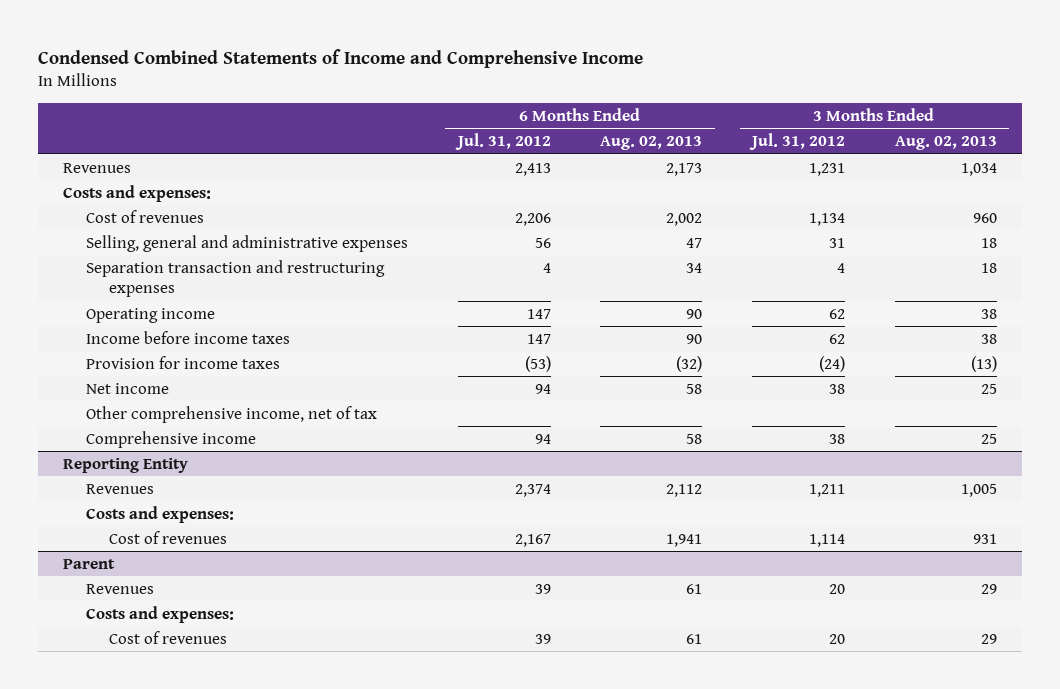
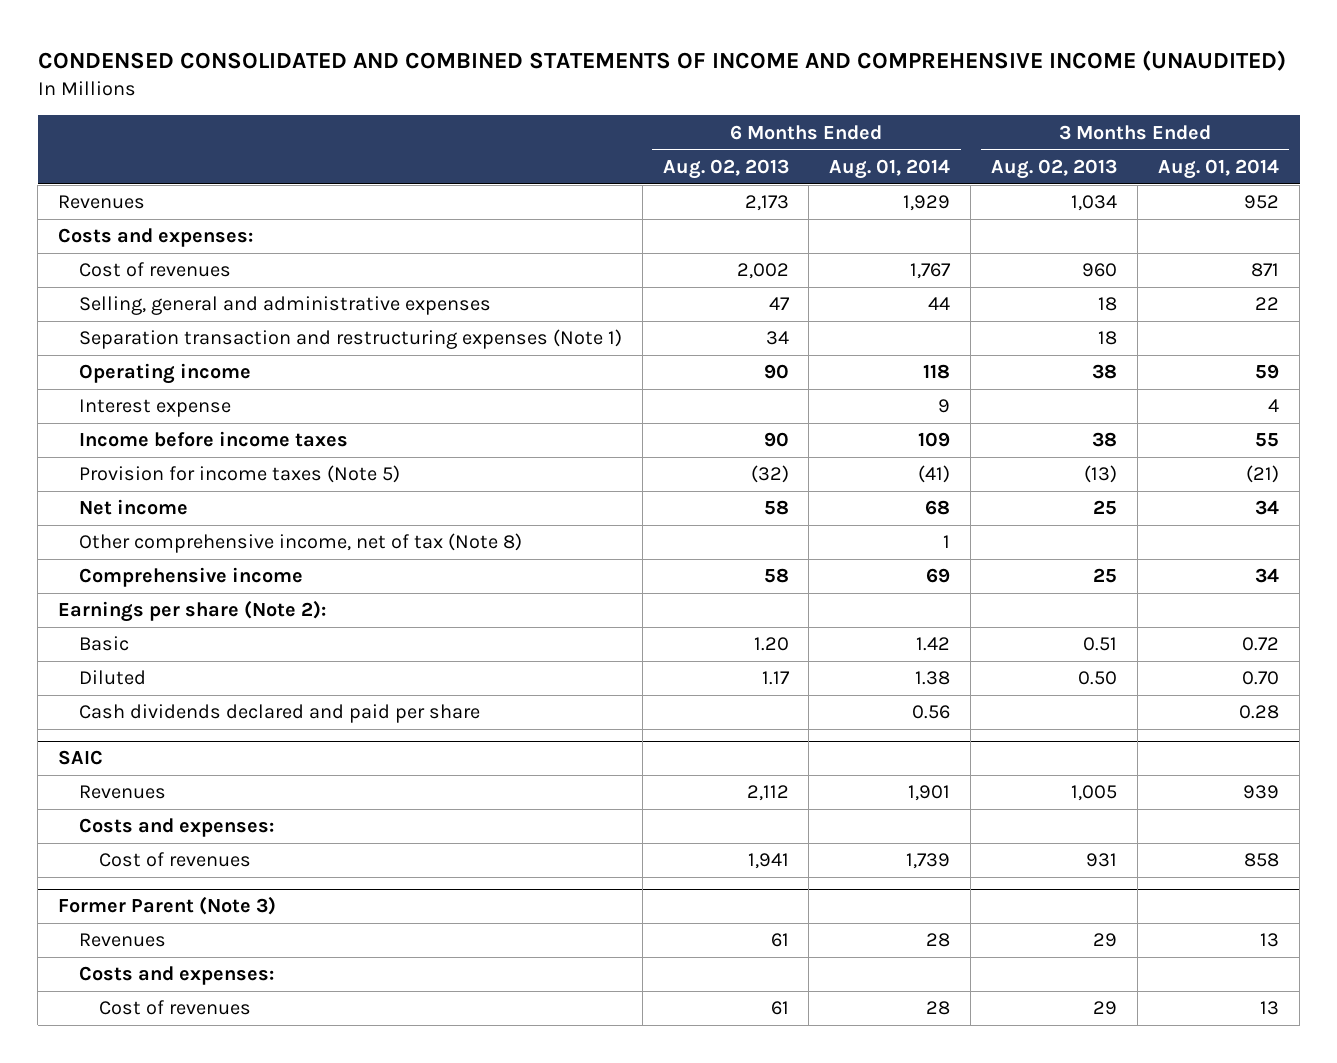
- Condensed Combined Statements of Income and Comprehensive Income
+ CONDENSED CONSOLIDATED AND COMBINED STATEMENTS OF INCOME AND COMPREHENSIVE INCOME (UNAUDITED)
- | 6 Months Ended Jul. 31, 2012 | 6 Months Ended Aug. 02, 2013 | 3 Months Ended Jul. 31, 2012 | 3 Months Ended Aug. 02, 2013
+ | 6 Months Ended Aug. 02, 2013 | 6 Months Ended Aug. 01, 2014 | 3 Months Ended Aug. 02, 2013 | 3 Months Ended Aug. 01, 2014
- Separation transaction and restructuring expenses | 4 | 34 | 4 | 18
+ Separation transaction and restructuring expenses (Note 1) | 34 | | 18 |
+ Interest expense | | 9 | | 4
- Provision for income taxes | (53) | (32) | (24) | (13)
+ Provision for income taxes (Note 5) | (32) | (41) | (13) | (21)
- Other comprehensive income, net of tax
+ Other comprehensive income, net of tax (Note 8) | | 1 | |
- Reporting Entity
+ Earnings per share (Note 2):
+ Basic | 1.20 | 1.42 | 0.51 | 0.72
+ Diluted | 1.17 | 1.38 | 0.50 | 0.70
+ Cash dividends declared and paid per share | | 0.56 | | 0.28
+ SAIC
- Parent
+ Former Parent (Note 3)

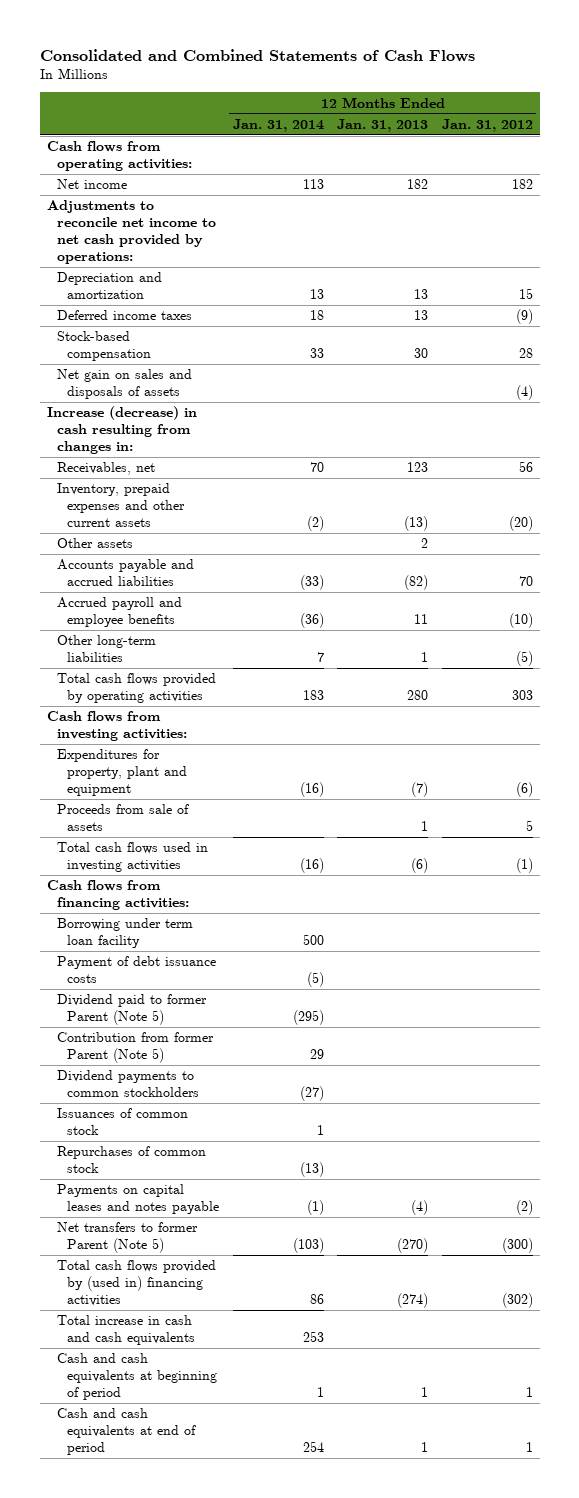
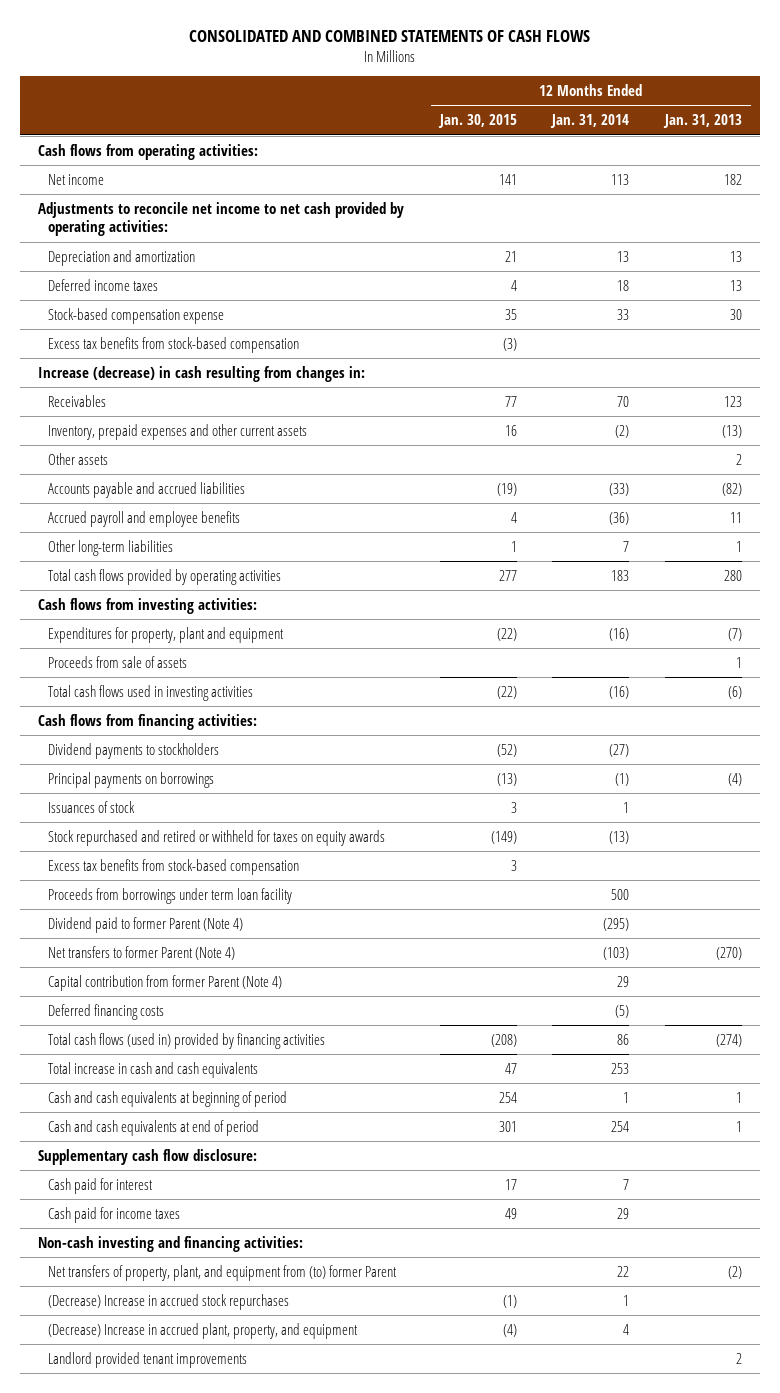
- Consolidated and Combined Statements of Cash Flows
+ CONSOLIDATED AND COMBINED STATEMENTS OF CASH FLOWS
- | 12 Months Ended Jan. 31, 2014 | 12 Months Ended Jan. 31, 2013 | 12 Months Ended Jan. 31, 2012
+ | 12 Months Ended Jan. 30, 2015 | 12 Months Ended Jan. 31, 2014 | 12 Months Ended Jan. 31, 2013
- Adjustments to reconcile net income to net cash provided by operations:
+ Adjustments to reconcile net income to net cash provided by operating activities:
- Stock-based compensation | 33 | 30 | 28
- Net gain on sales and disposals of assets | | | (4)
+ Stock-based compensation expense | 35 | 33 | 30
+ Excess tax benefits from stock-based compensation | (3) | |
- Receivables, net | 70 | 123 | 56
+ Receivables | 77 | 70 | 123
- Borrowing under term loan facility | 500 | |
- Payment of debt issuance costs | (5) | |
- Dividend paid to former Parent (Note 5) | (295) | |
- Contribution from former Parent (Note 5) | 29 | |
- Dividend payments to common stockholders | (27) | |
- Issuances of common stock | 1 | |
- Repurchases of common stock | (13) | |
- Payments on capital leases and notes payable | (1) | (4) | (2)
- Net transfers to former Parent (Note 5) | (103) | (270) | (300)
- Total cash flows provided by (used in) financing activities | 86 | (274) | (302)
+ Dividend payments to stockholders | (52) | (27) |
+ Principal payments on borrowings | (13) | (1) | (4)
+ Issuances of stock | 3 | 1 |
+ Stock repurchased and retired or withheld for taxes on equity awards | (149) | (13) |
+ Excess tax benefits from stock-based compensation | 3 | |
+ Proceeds from borrowings under term loan facility | | 500 |
+ Dividend paid to former Parent (Note 4) | | (295) |
+ Net transfers to former Parent (Note 4) | | (103) | (270)
+ Capital contribution from former Parent (Note 4) | | 29 |
+ Deferred financing costs | | (5) |
+ Total cash flows (used in) provided by financing activities | (208) | 86 | (274)
+ Supplementary cash flow disclosure:
+ Cash paid for interest | 17 | 7 |
+ Cash paid for income taxes | 49 | 29 |
+ Non-cash investing and financing activities:
+ Net transfers of property, plant, and equipment from (to) former Parent | | 22 | (2)
+ (Decrease) Increase in accrued stock repurchases | (1) | 1 |
+ (Decrease) Increase in accrued plant, property, and equipment | (4) | 4 |
+ Landlord provided tenant improvements | | | 2

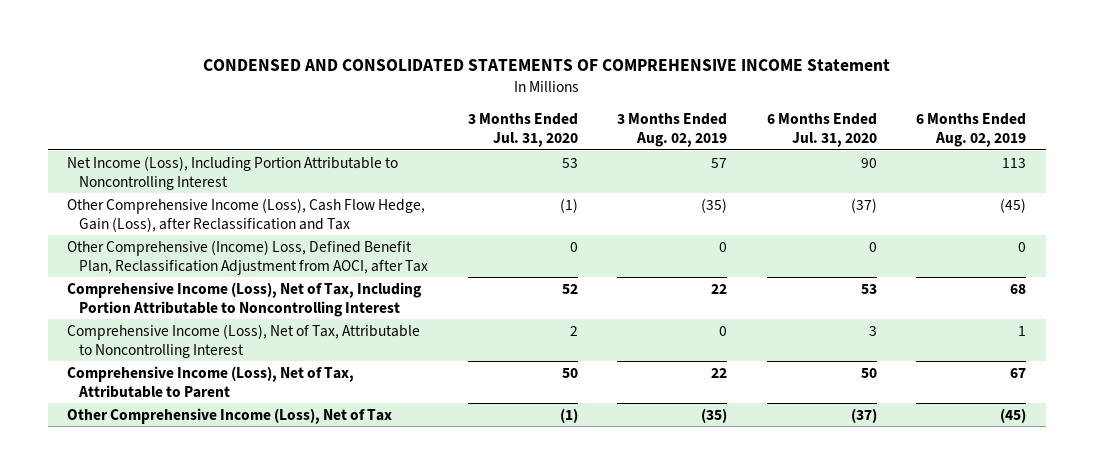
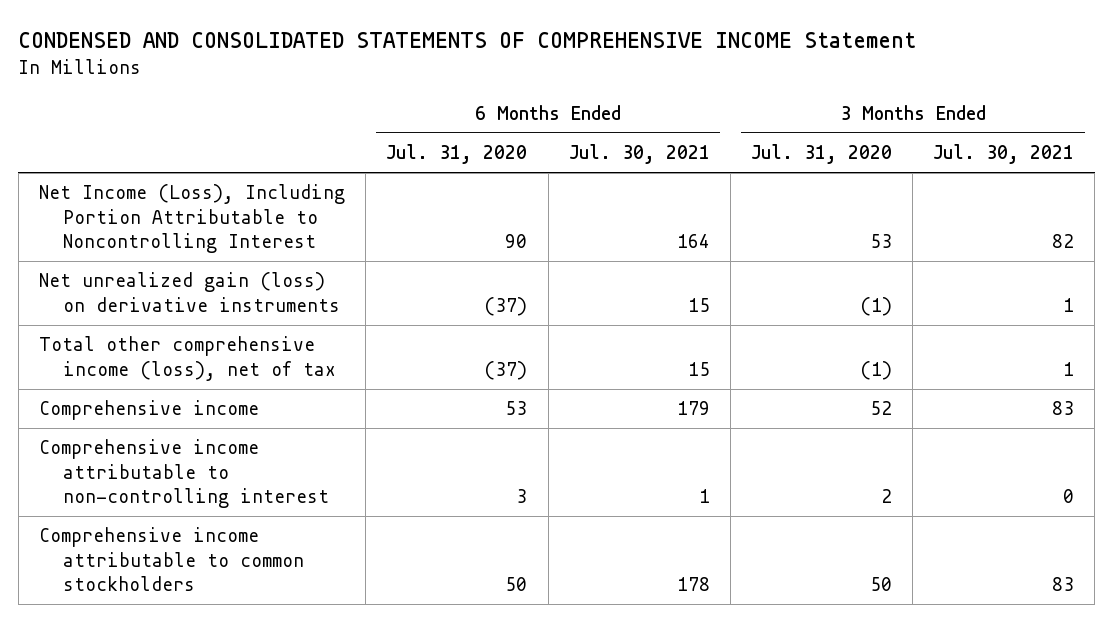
- | 3 Months Ended Jul. 31, 2020 | 3 Months Ended Aug. 02, 2019 | 6 Months Ended Jul. 31, 2020 | 6 Months Ended Aug. 02, 2019
+ | 6 Months Ended Jul. 31, 2020 | 6 Months Ended Jul. 30, 2021 | 3 Months Ended Jul. 31, 2020 | 3 Months Ended Jul. 30, 2021
- Other Comprehensive Income (Loss), Cash Flow Hedge, Gain (Loss), after Reclassification and Tax | (1) | (35) | (37) | (45)
- Other Comprehensive (Income) Loss, Defined Benefit Plan, Reclassification Adjustment from AOCI, after Tax | 0 | 0 | 0 | 0
- Comprehensive Income (Loss), Net of Tax, Including Portion Attributable to Noncontrolling Interest | 52 | 22 | 53 | 68
- Comprehensive Income (Loss), Net of Tax, Attributable to Noncontrolling Interest | 2 | 0 | 3 | 1
- Comprehensive Income (Loss), Net of Tax, Attributable to Parent | 50 | 22 | 50 | 67
- Other Comprehensive Income (Loss), Net of Tax | (1) | (35) | (37) | (45)
+ Net unrealized gain (loss) on derivative instruments | (37) | 15 | (1) | 1
+ Total other comprehensive income (loss), net of tax | (37) | 15 | (1) | 1
+ Comprehensive income | 53 | 179 | 52 | 83
+ Comprehensive income attributable to non-controlling interest | 3 | 1 | 2 | 0
+ Comprehensive income attributable to common stockholders | 50 | 178 | 50 | 83

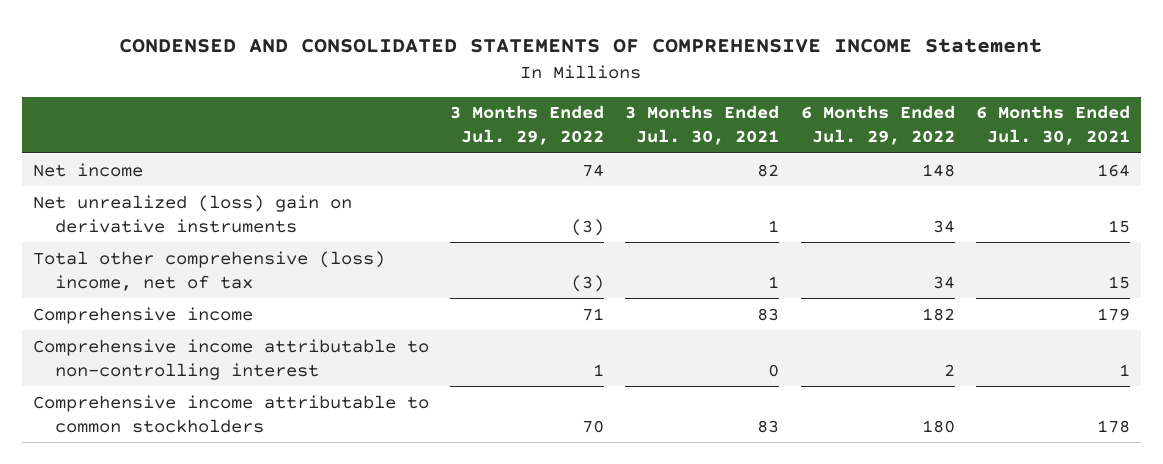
- | 6 Months Ended Jul. 31, 2020 | 6 Months Ended Jul. 30, 2021 | 3 Months Ended Jul. 31, 2020 | 3 Months Ended Jul. 30, 2021
+ | 3 Months Ended Jul. 29, 2022 | 3 Months Ended Jul. 30, 2021 | 6 Months Ended Jul. 29, 2022 | 6 Months Ended Jul. 30, 2021
- Net Income (Loss), Including Portion Attributable to Noncontrolling Interest | 90 | 164 | 53 | 82
- Net unrealized gain (loss) on derivative instruments | (37) | 15 | (1) | 1
- Total other comprehensive income (loss), net of tax | (37) | 15 | (1) | 1
+ Net income | 74 | 82 | 148 | 164
+ Net unrealized (loss) gain on derivative instruments | (3) | 1 | 34 | 15
+ Total other comprehensive (loss) income, net of tax | (3) | 1 | 34 | 15

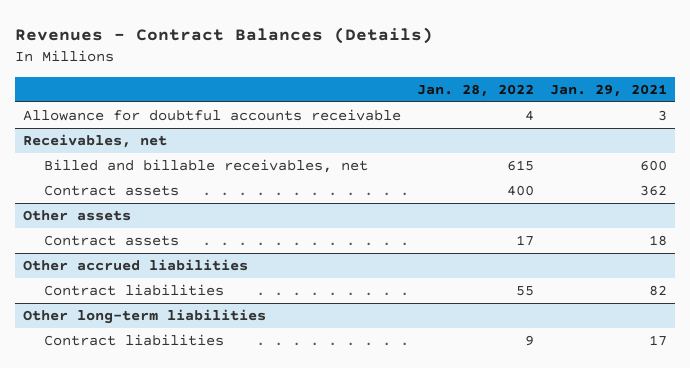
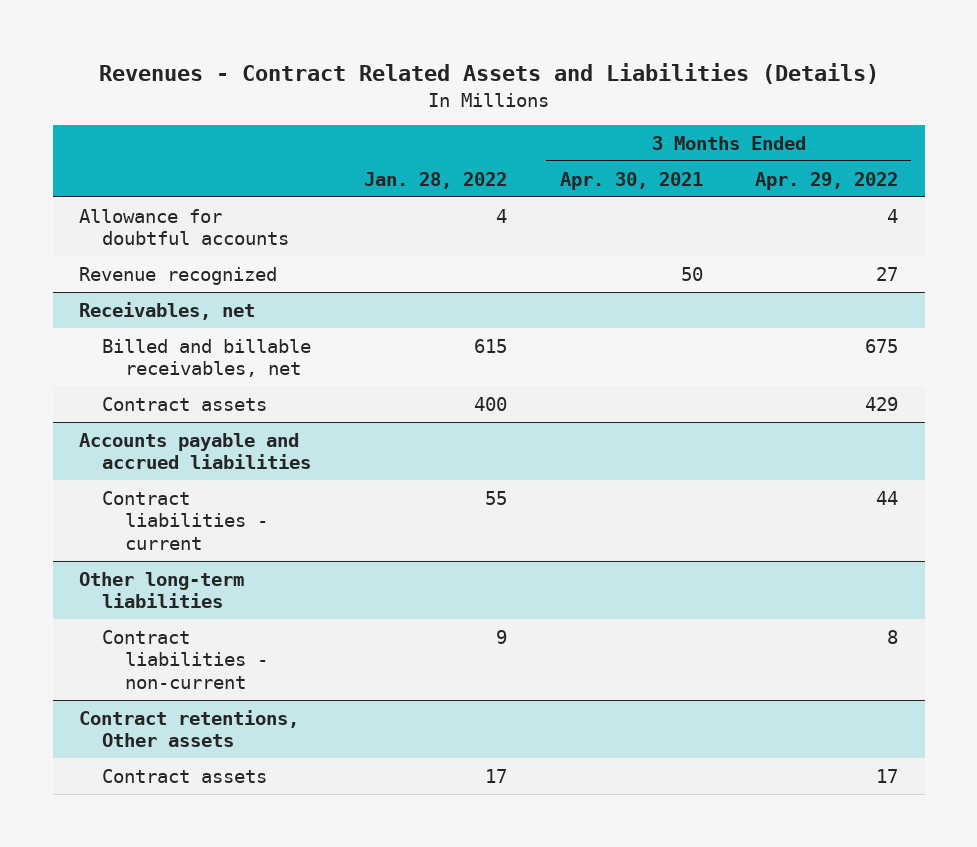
- Revenues - Contract Balances (Details)
+ Revenues - Contract Related Assets and Liabilities (Details)
- | Jan. 28, 2022 | Jan. 29, 2021
+ | Jan. 28, 2022 | 3 Months Ended Apr. 30, 2021 | 3 Months Ended Apr. 29, 2022
- Allowance for doubtful accounts receivable | 4 | 3
+ Allowance for doubtful accounts | 4 | | 4
+ Revenue recognized | | 50 | 27
- Other assets
- Contract assets | 17 | 18
- Other accrued liabilities
- Contract liabilities | 55 | 82
+ Accounts payable and accrued liabilities
+ Contract liabilities - current | 55 | | 44
@ Other long-term liabilities
- Contract liabilities | 9 | 17
+ Contract liabilities - non-current | 9 | | 8
+ Contract retentions, Other assets
+ Contract assets | 17 | | 17

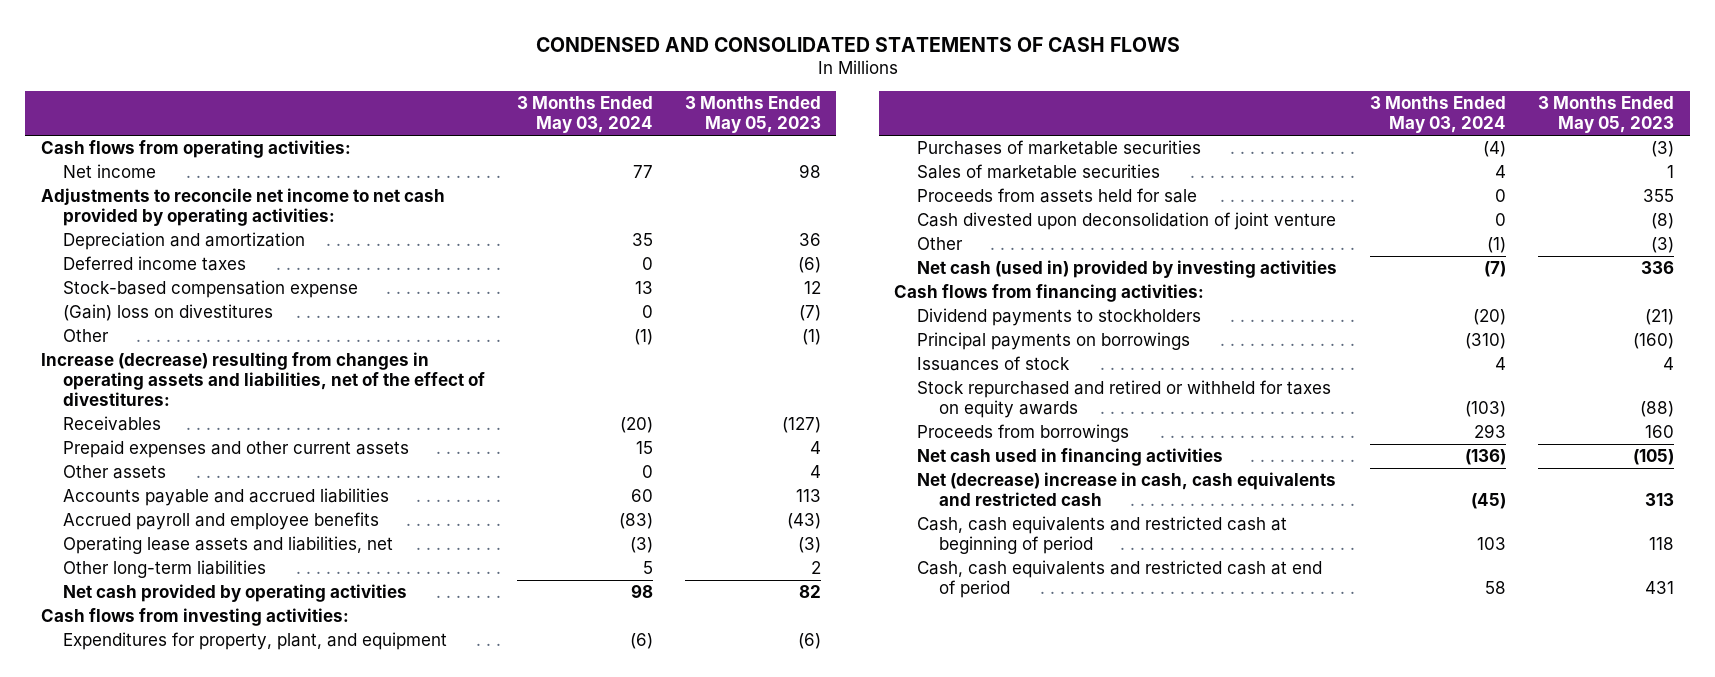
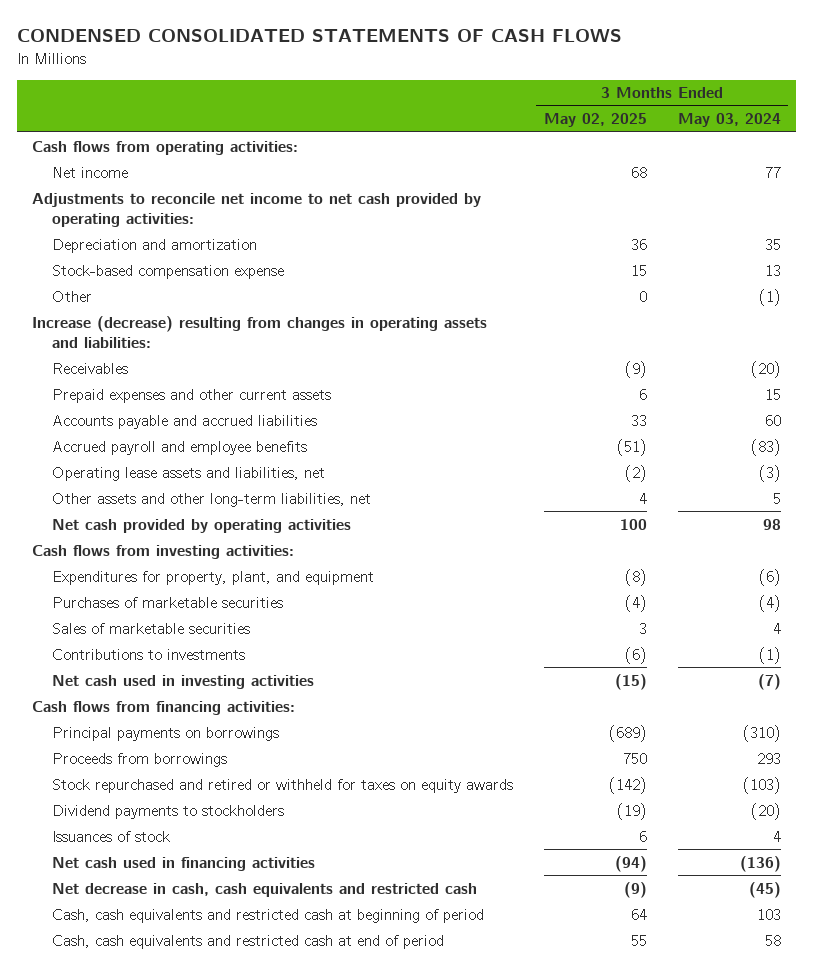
- CONDENSED AND CONSOLIDATED STATEMENTS OF CASH FLOWS
+ CONDENSED CONSOLIDATED STATEMENTS OF CASH FLOWS
- | 3 Months Ended May 03, 2024 | 3 Months Ended May 05, 2023
+ | 3 Months Ended May 02, 2025 | 3 Months Ended May 03, 2024
- Deferred income taxes | 0 | (6)
- (Gain) loss on divestitures | 0 | (7)
- Increase (decrease) resulting from changes in operating assets and liabilities, net of the effect of divestitures:
+ Increase (decrease) resulting from changes in operating assets and liabilities:
- Other assets | 0 | 4
- Other long-term liabilities | 5 | 2
+ Other assets and other long-term liabilities, net | 4 | 5
- Proceeds from assets held for sale | 0 | 355
- Cash divested upon deconsolidation of joint venture | 0 | (8)
- Other | (1) | (3)
- Net cash (used in) provided by investing activities | (7) | 336
+ Contributions to investments | (6) | (1)
+ Net cash used in investing activities | (15) | (7)
moved down: Stock repurchased and retired or withheld for taxes on equity awards | (142) | (103)
moved down: Dividend payments to stockholders | (19) | (20)
moved down: Issuances of stock | 6 | 4
- Net (decrease) increase in cash, cash equivalents and restricted cash | (45) | 313
+ Net decrease in cash, cash equivalents and restricted cash | (9) | (45)

